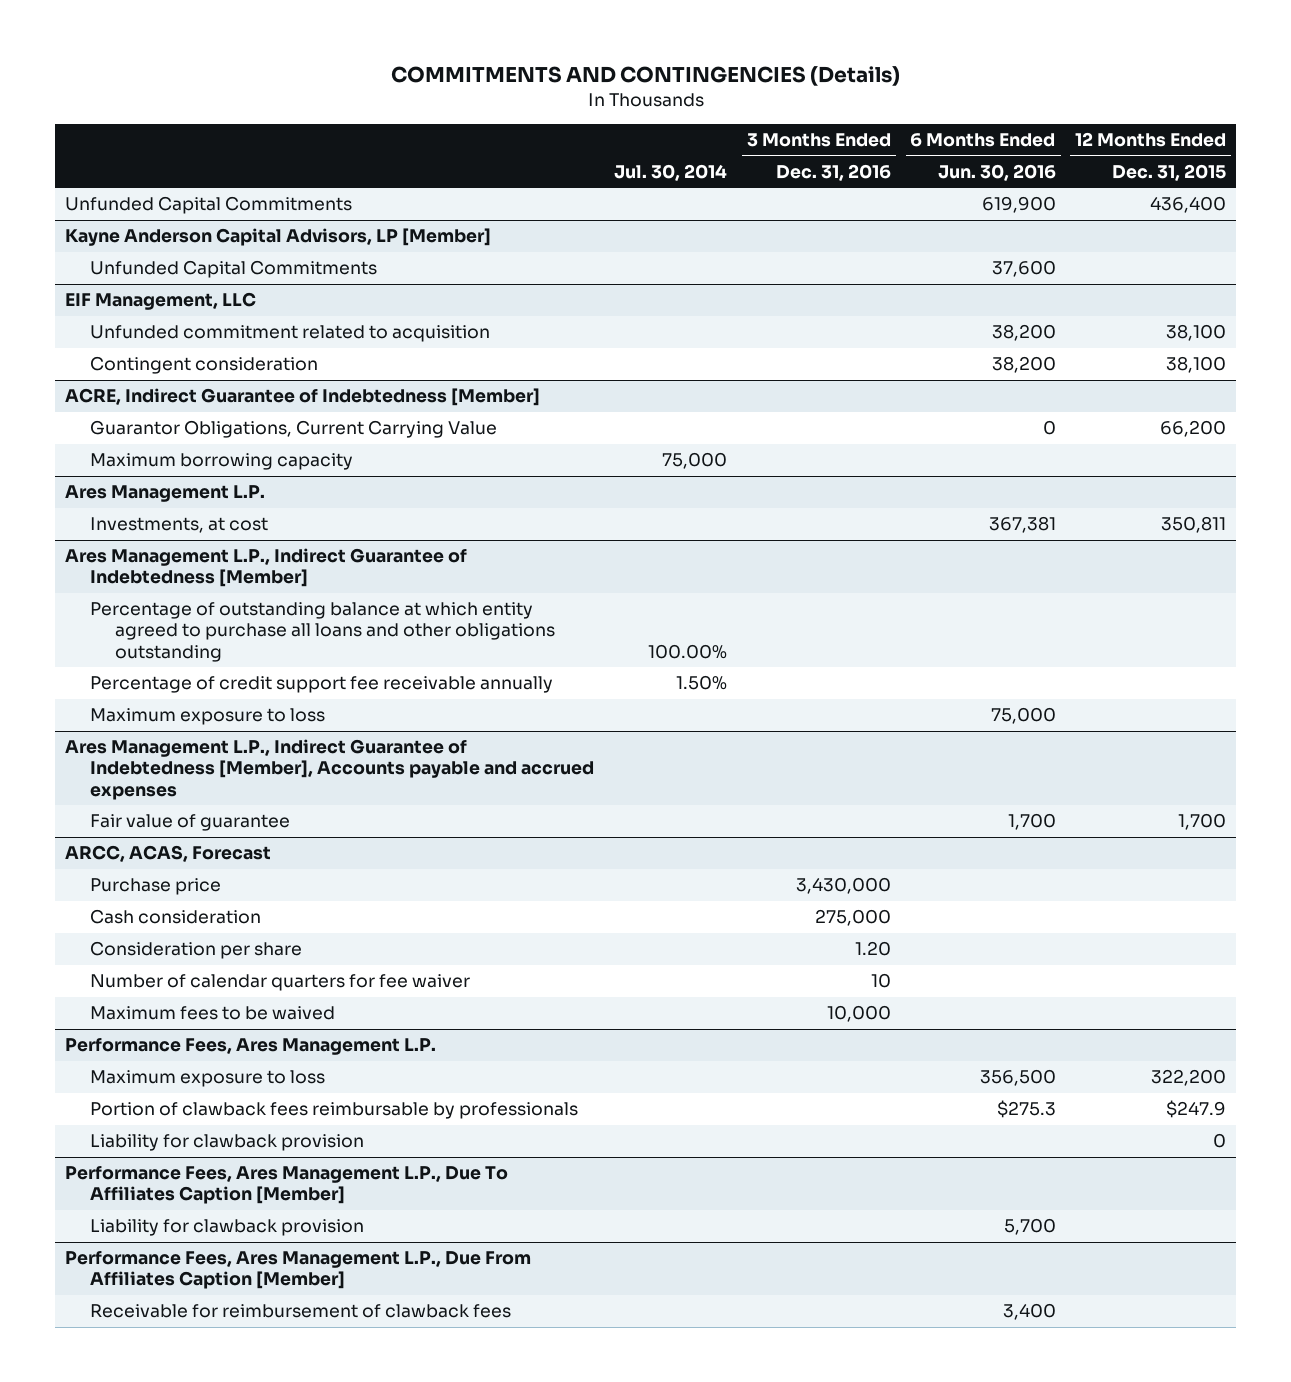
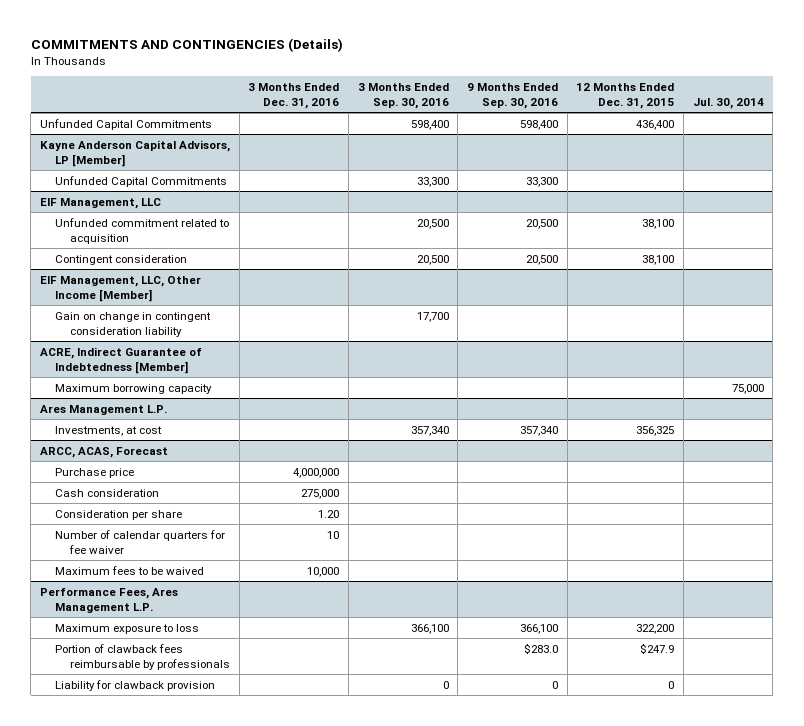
- | Jul. 30, 2014 | 3 Months Ended Dec. 31, 2016 | 6 Months Ended Jun. 30, 2016 | 12 Months Ended Dec. 31, 2015
+ | 3 Months Ended Dec. 31, 2016 | 3 Months Ended Sep. 30, 2016 | 9 Months Ended Sep. 30, 2016 | 12 Months Ended Dec. 31, 2015 | Jul. 30, 2014
+ EIF Management, LLC, Other Income [Member]
+ Gain on change in contingent consideration liability | | 17,700 | | |
@ ACRE, Indirect Guarantee of Indebtedness [Member]
- Guarantor Obligations, Current Carrying Value | | | 0 | 66,200
@ Ares Management L.P.
- Investments, at cost | | | 367,381 | 350,811
- Ares Management L.P., Indirect Guarantee of Indebtedness [Member]
- Percentage of outstanding balance at which entity agreed to purchase all loans and other obligations outstanding | 100.00% | | |
- Percentage of credit support fee receivable annually | 1.50% | | |
- Maximum exposure to loss | | | 75,000 |
- Ares Management L.P., Indirect Guarantee of Indebtedness [Member], Accounts payable and accrued expenses
- Fair value of guarantee | | | 1,700 | 1,700
@ Ares Management L.P.
+ Investments, at cost | | 357,340 | 357,340 | 356,325 |
@ ARCC, ACAS, Forecast
- Purchase price | | 3,430,000 | |
+ Purchase price | 4,000,000 | | | |
- Performance Fees, Ares Management L.P., Due To Affiliates Caption [Member]
- Liability for clawback provision | | | 5,700 |
- Performance Fees, Ares Management L.P., Due From Affiliates Caption [Member]
- Receivable for reimbursement of clawback fees | | | 3,400 |

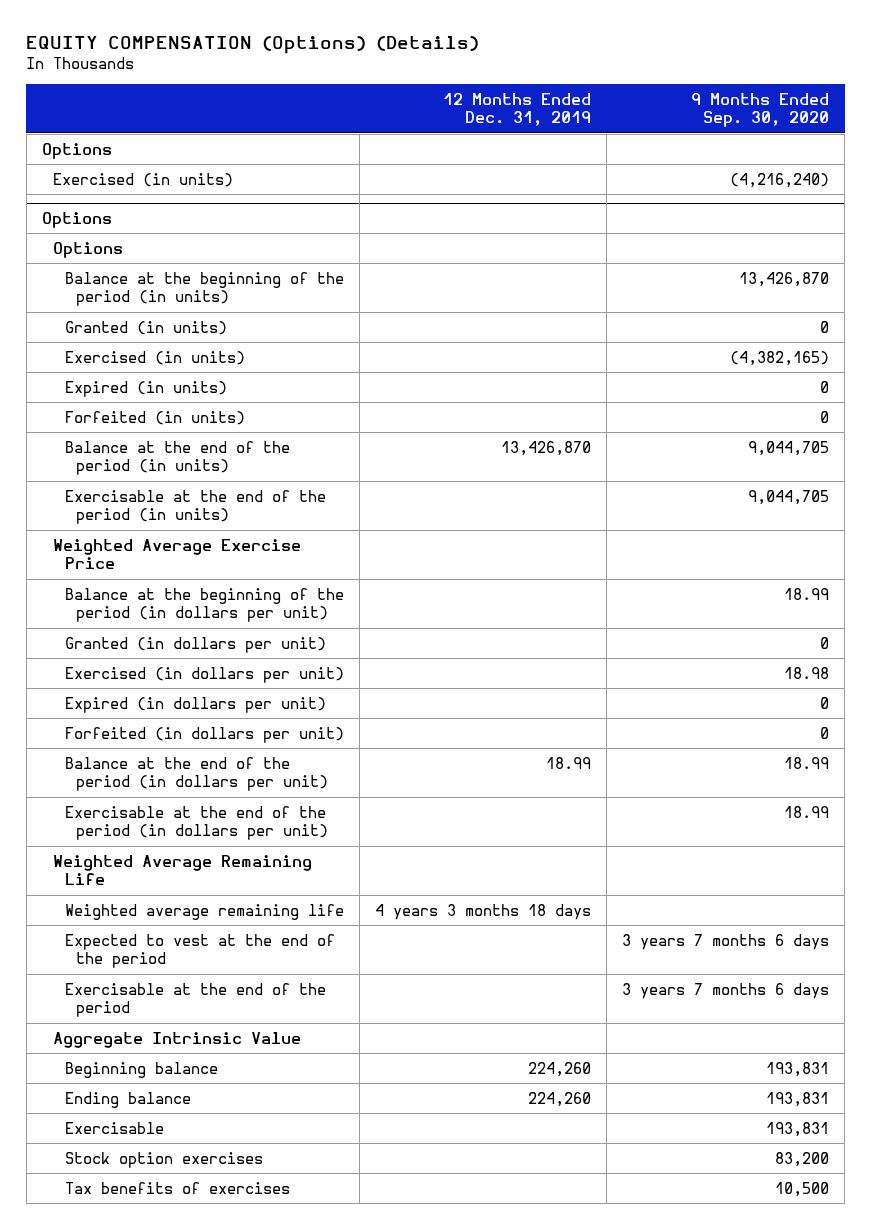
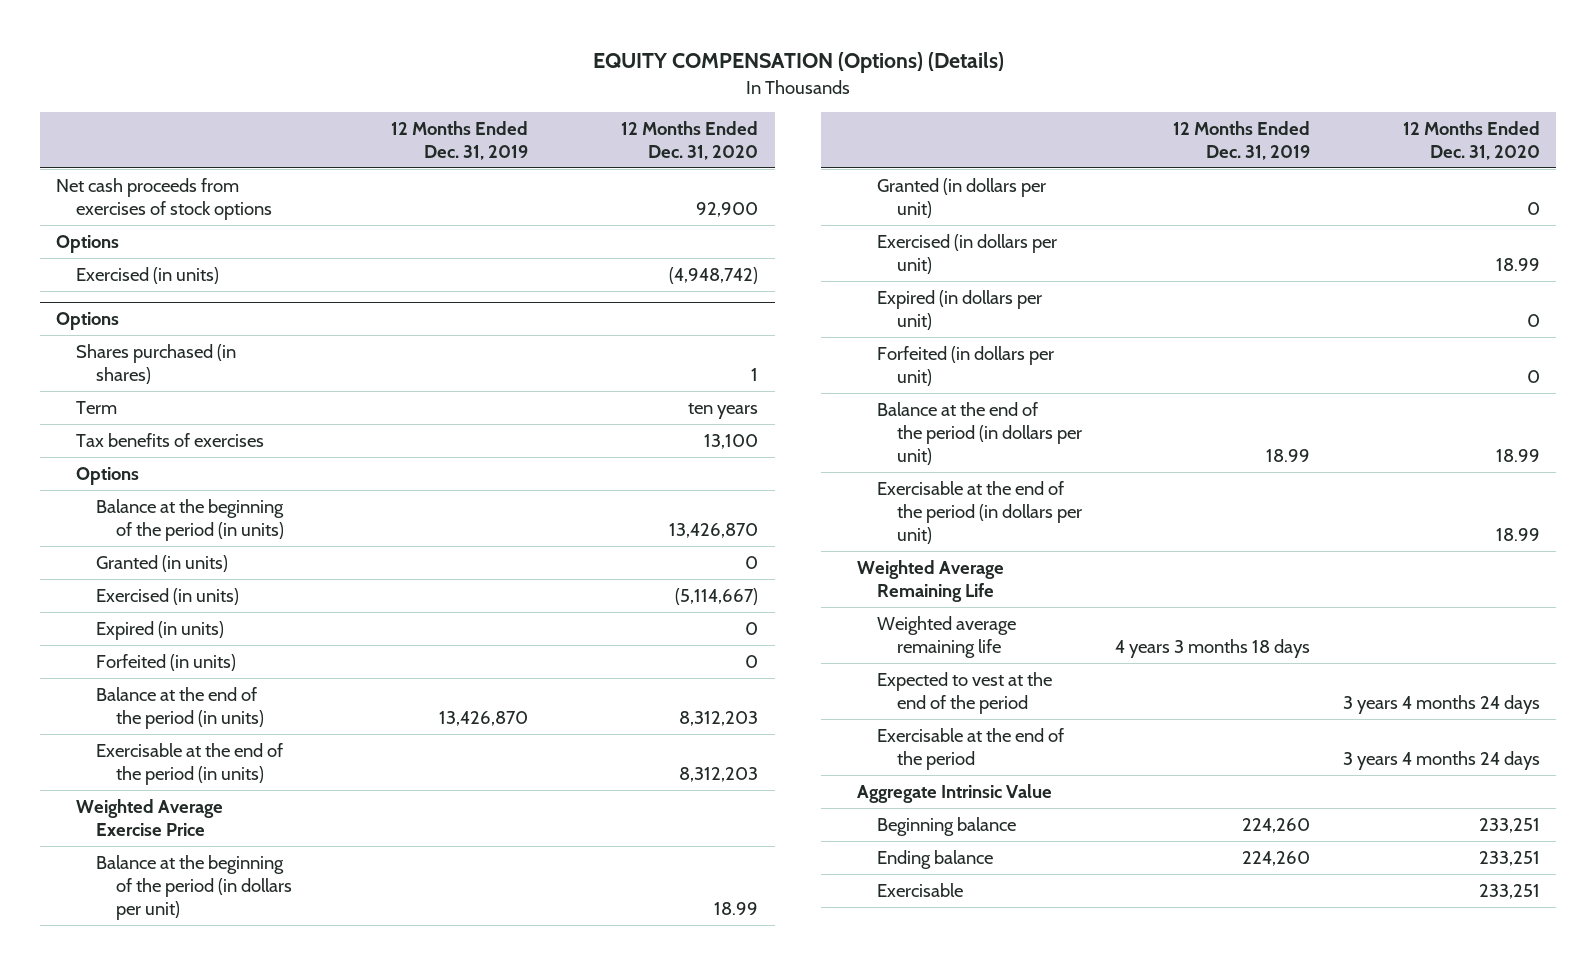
- | 12 Months Ended Dec. 31, 2019 | 9 Months Ended Sep. 30, 2020
+ | 12 Months Ended Dec. 31, 2019 | 12 Months Ended Dec. 31, 2020
+ Net cash proceeds from exercises of stock options | | 92,900
@ Options
+ Shares purchased (in shares) | | 1
+ Term | | ten years
moved up: Tax benefits of exercises | | 13,100
- Stock option exercises | | 83,200

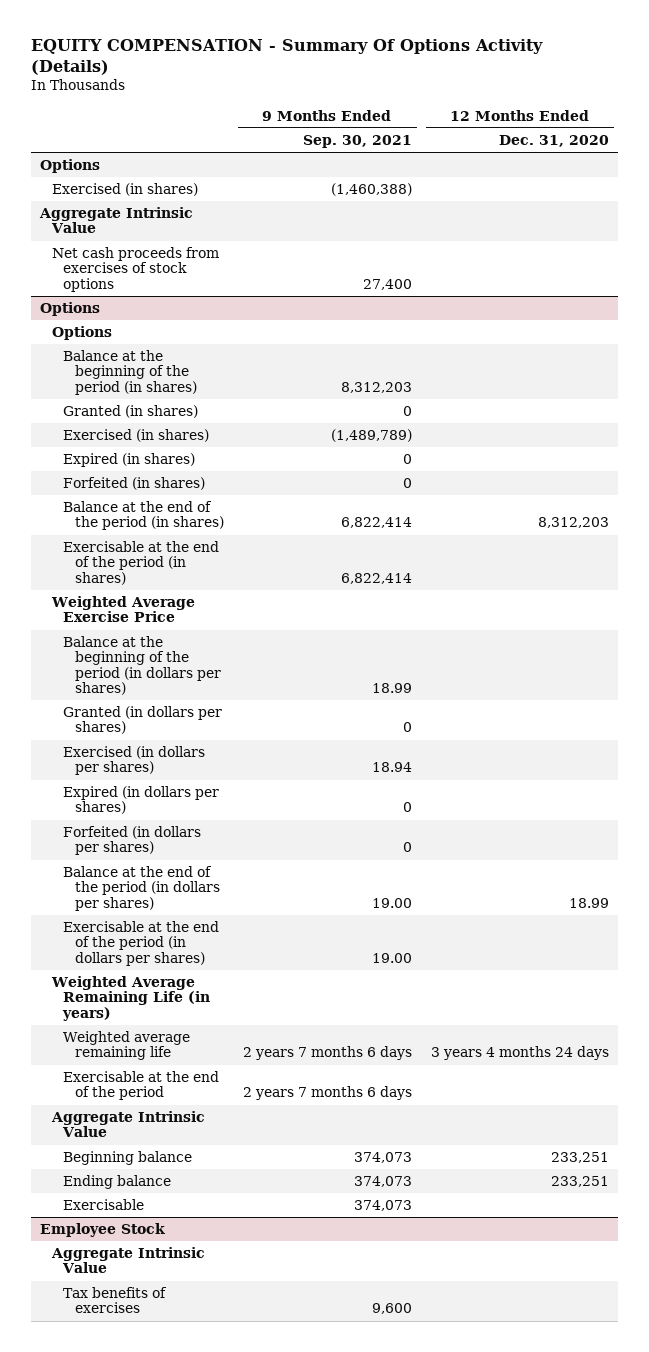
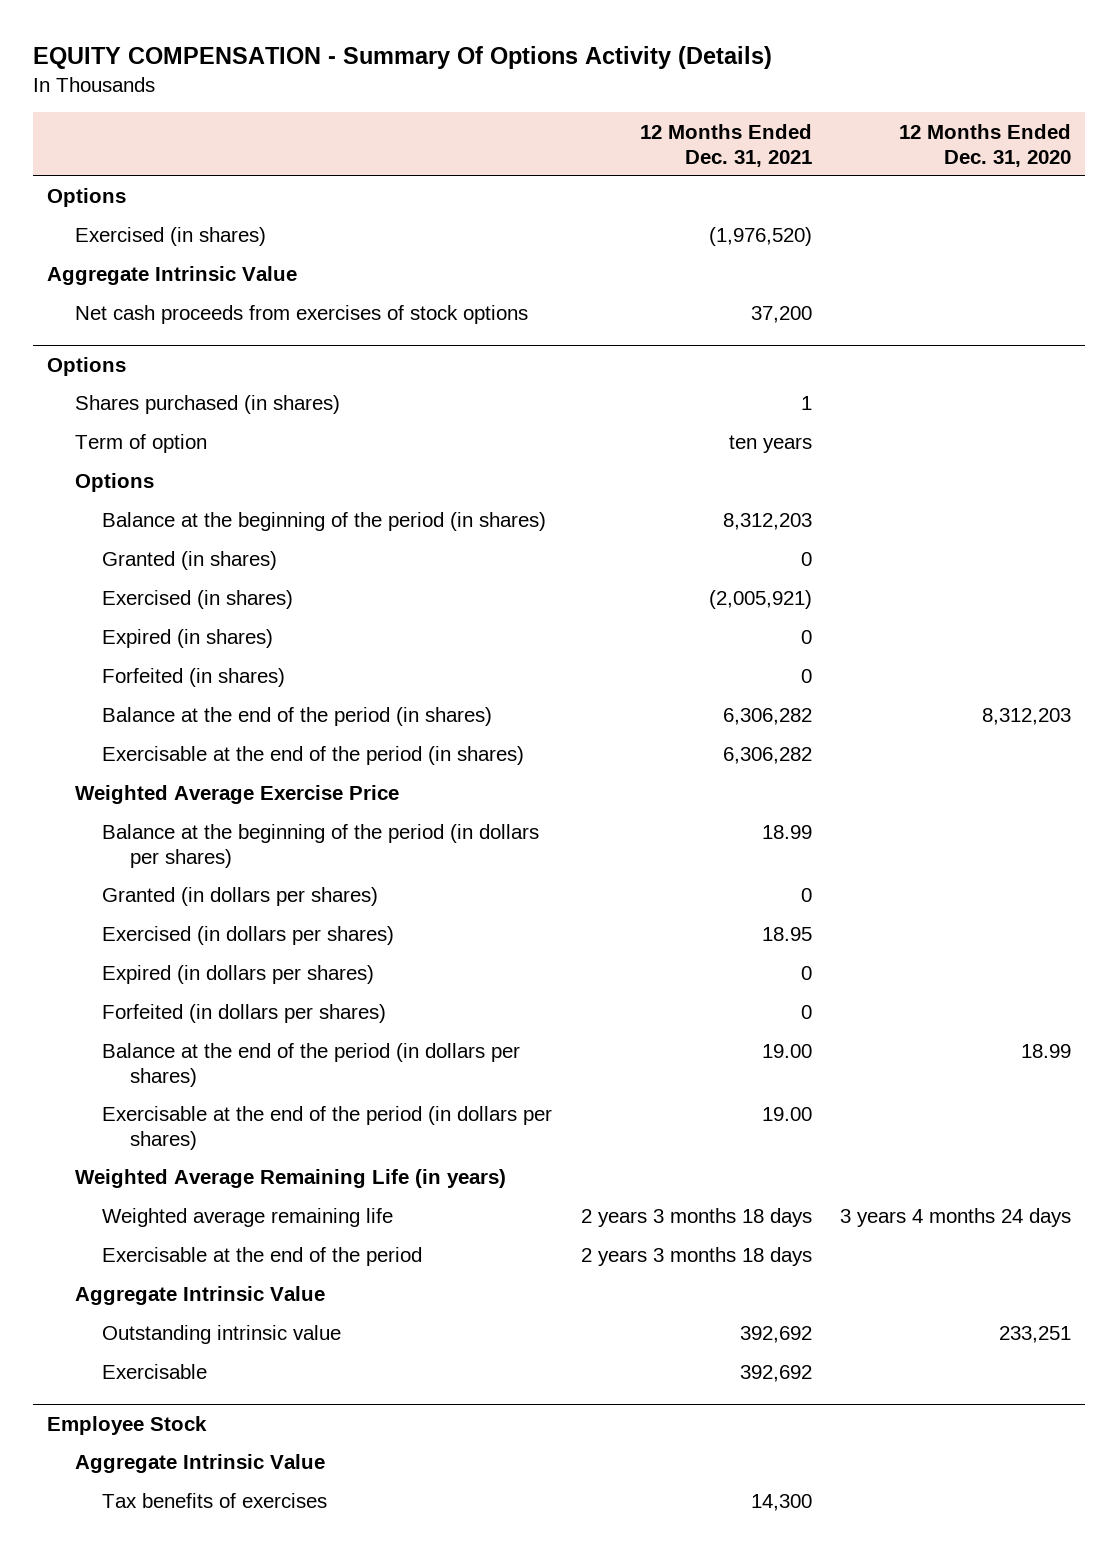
- | 9 Months Ended Sep. 30, 2021 | 12 Months Ended Dec. 31, 2020
+ | 12 Months Ended Dec. 31, 2021 | 12 Months Ended Dec. 31, 2020
@ Options
+ Shares purchased (in shares) | 1 |
+ Term of option | ten years |
- Beginning balance | 374,073 | 233,251
- Ending balance | 374,073 | 233,251
+ Outstanding intrinsic value | 392,692 | 233,251

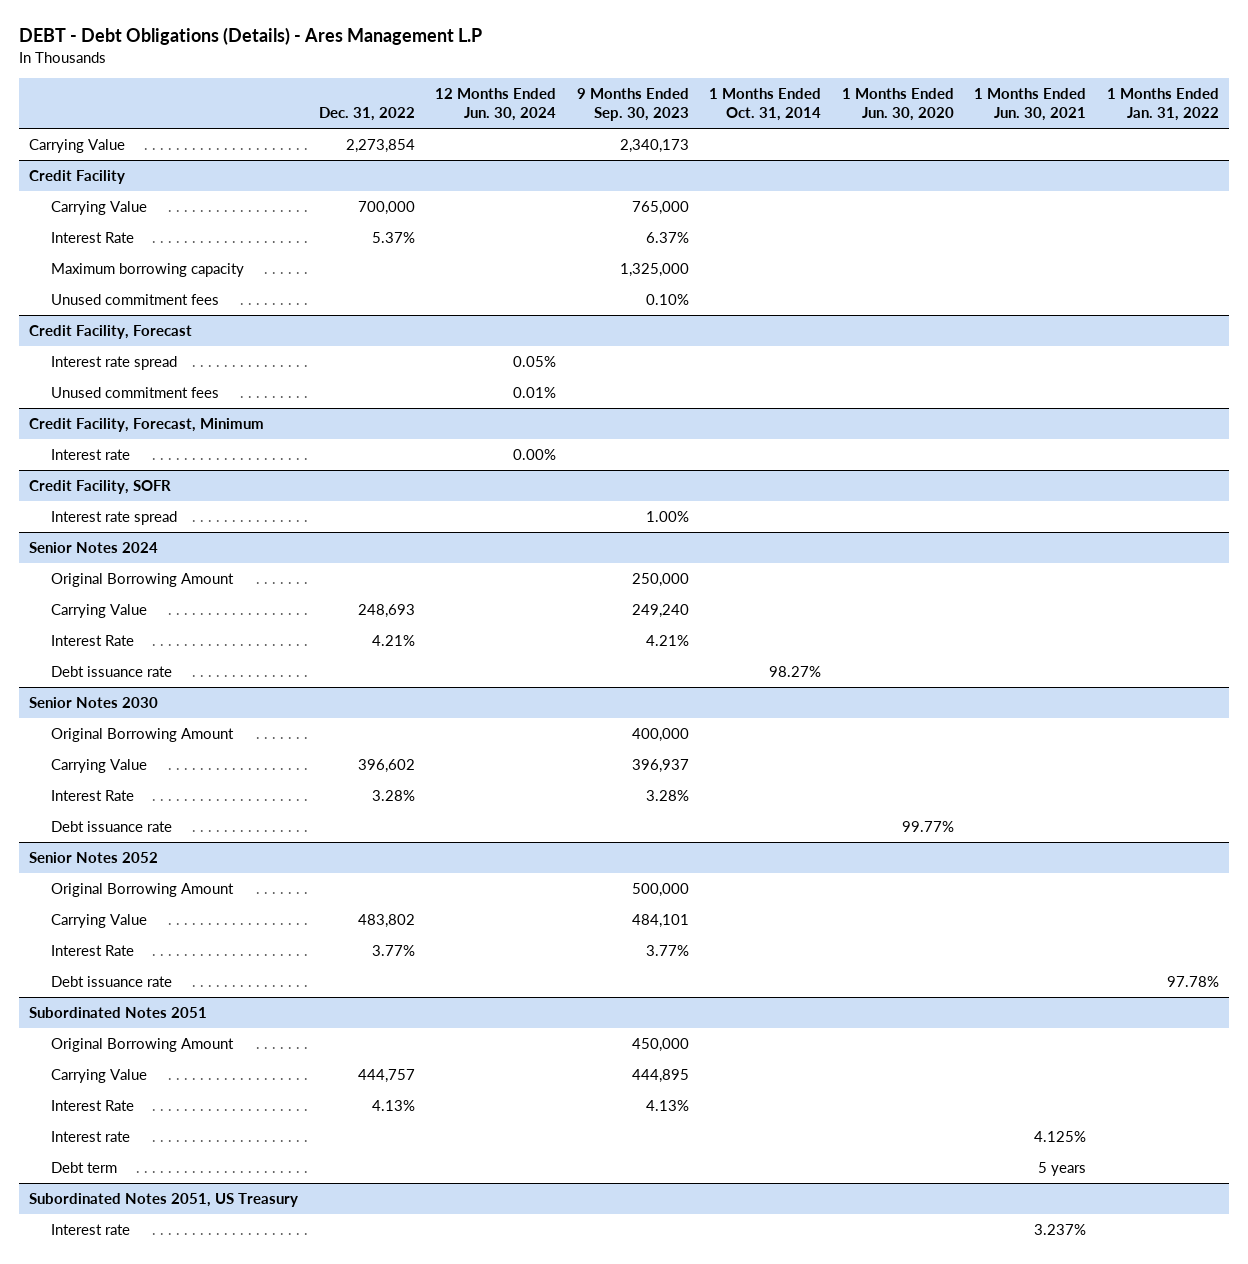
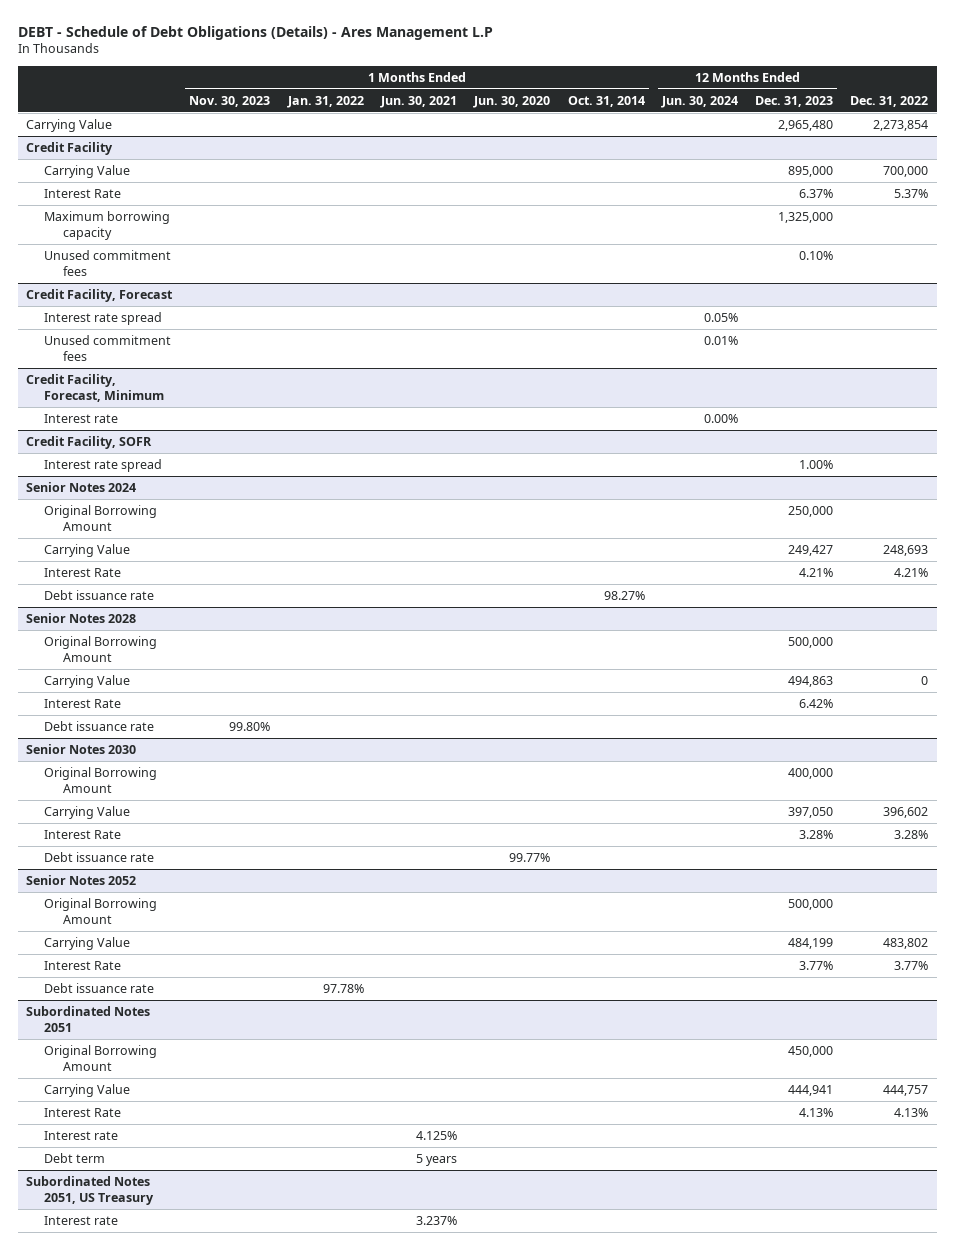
- DEBT - Debt Obligations (Details) - Ares Management L.P
+ DEBT - Schedule of Debt Obligations (Details) - Ares Management L.P
- | Dec. 31, 2022 | 12 Months Ended Jun. 30, 2024 | 9 Months Ended Sep. 30, 2023 | 1 Months Ended Oct. 31, 2014 | 1 Months Ended Jun. 30, 2020 | 1 Months Ended Jun. 30, 2021 | 1 Months Ended Jan. 31, 2022
+ | 1 Months Ended Nov. 30, 2023 | 1 Months Ended Jan. 31, 2022 | 1 Months Ended Jun. 30, 2021 | 1 Months Ended Jun. 30, 2020 | 1 Months Ended Oct. 31, 2014 | 12 Months Ended Jun. 30, 2024 | 12 Months Ended Dec. 31, 2023 | Dec. 31, 2022
+ Senior Notes 2028
+ Original Borrowing Amount | | | | | | | 500,000 |
+ Carrying Value | | | | | | | 494,863 | 0
+ Interest Rate | | | | | | | 6.42% |
+ Debt issuance rate | 99.80% | | | | | | |

